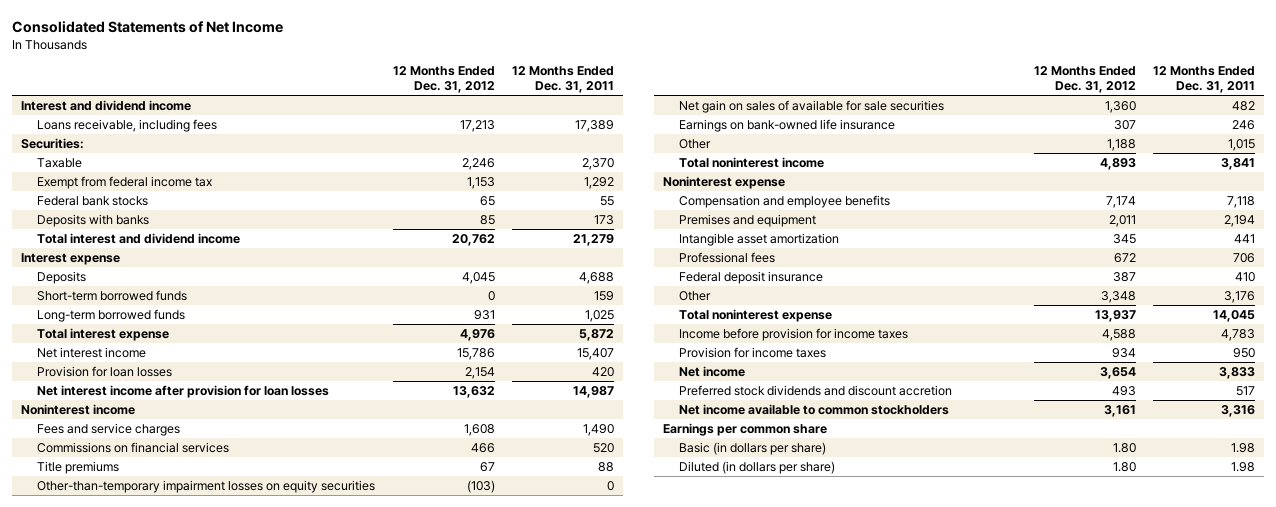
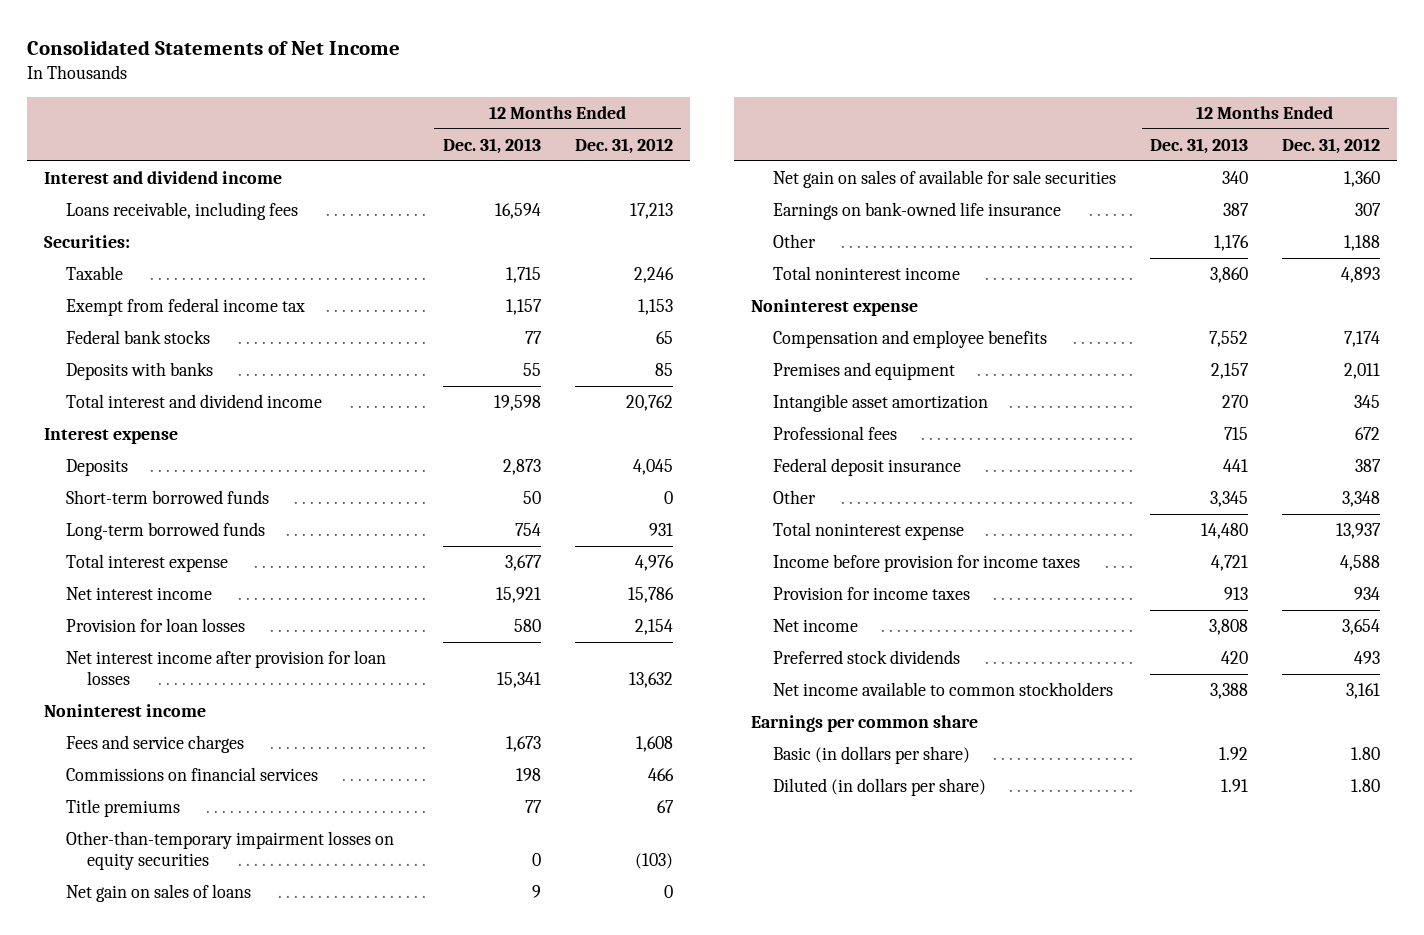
- | 12 Months Ended Dec. 31, 2012 | 12 Months Ended Dec. 31, 2011
+ | 12 Months Ended Dec. 31, 2013 | 12 Months Ended Dec. 31, 2012
+ Net gain on sales of loans | 9 | 0
- Preferred stock dividends and discount accretion | 493 | 517
+ Preferred stock dividends | 420 | 493

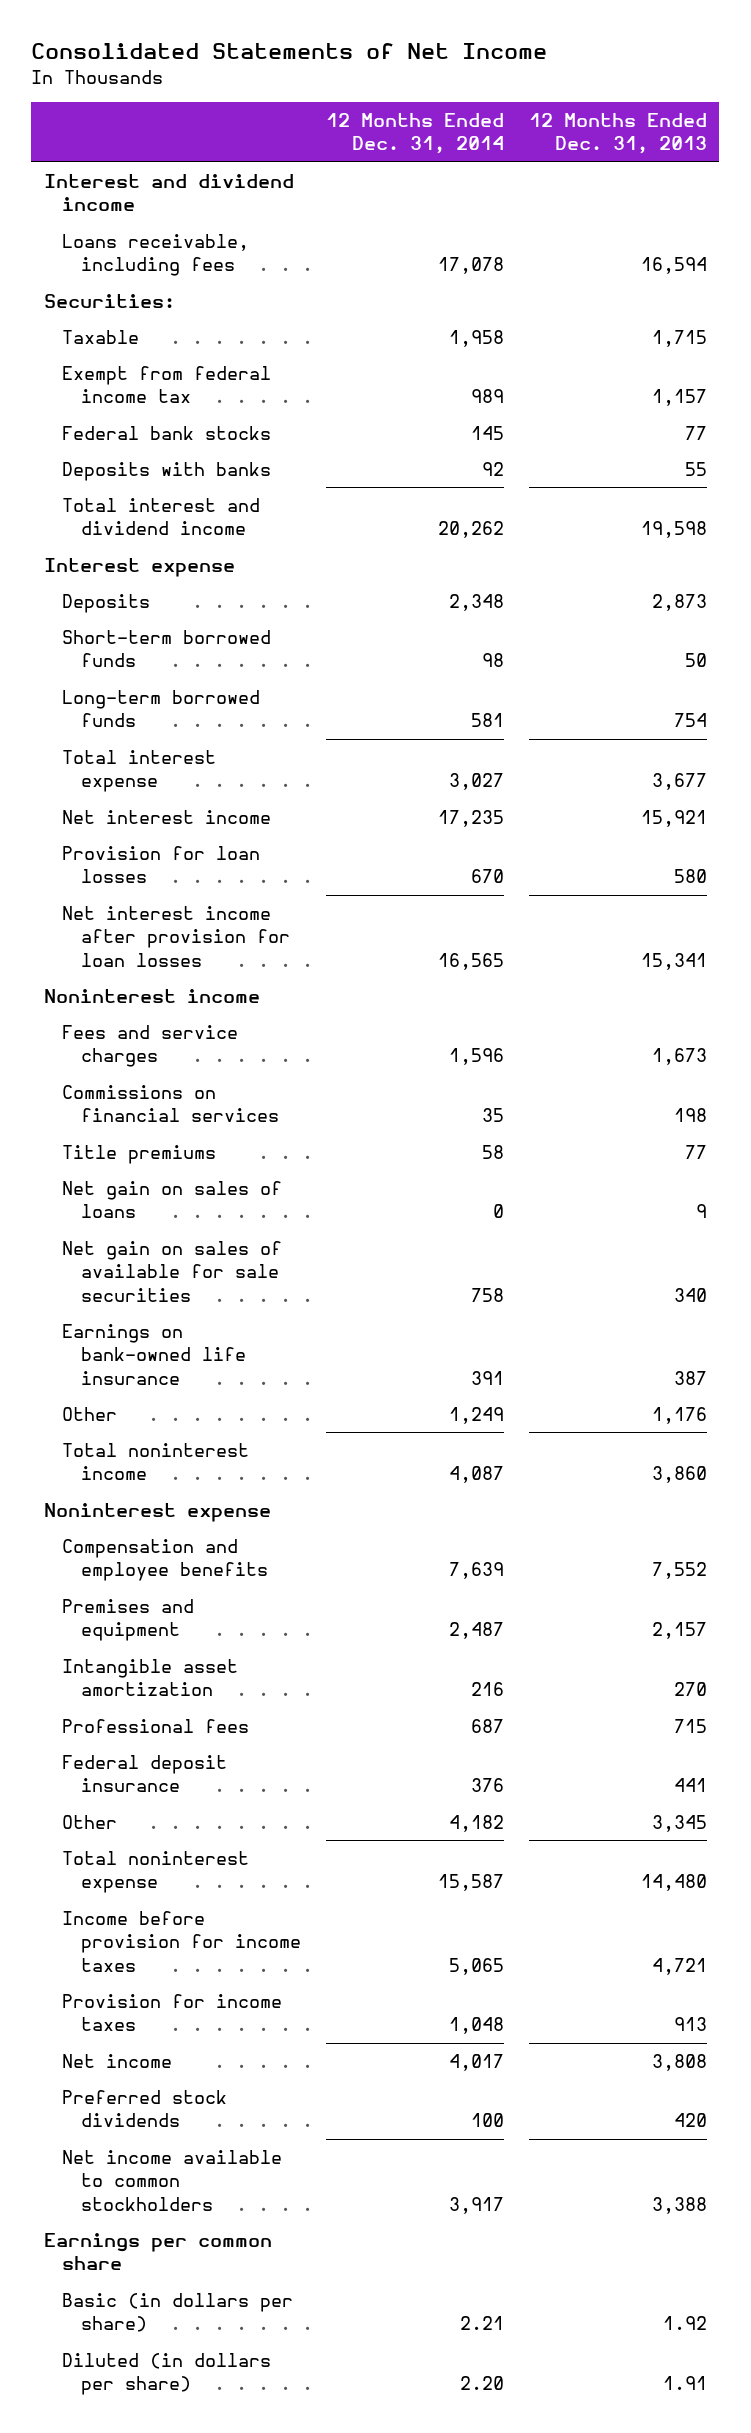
- | 12 Months Ended Dec. 31, 2013 | 12 Months Ended Dec. 31, 2012
+ | 12 Months Ended Dec. 31, 2014 | 12 Months Ended Dec. 31, 2013
- Other-than-temporary impairment losses on equity securities | 0 | (103)

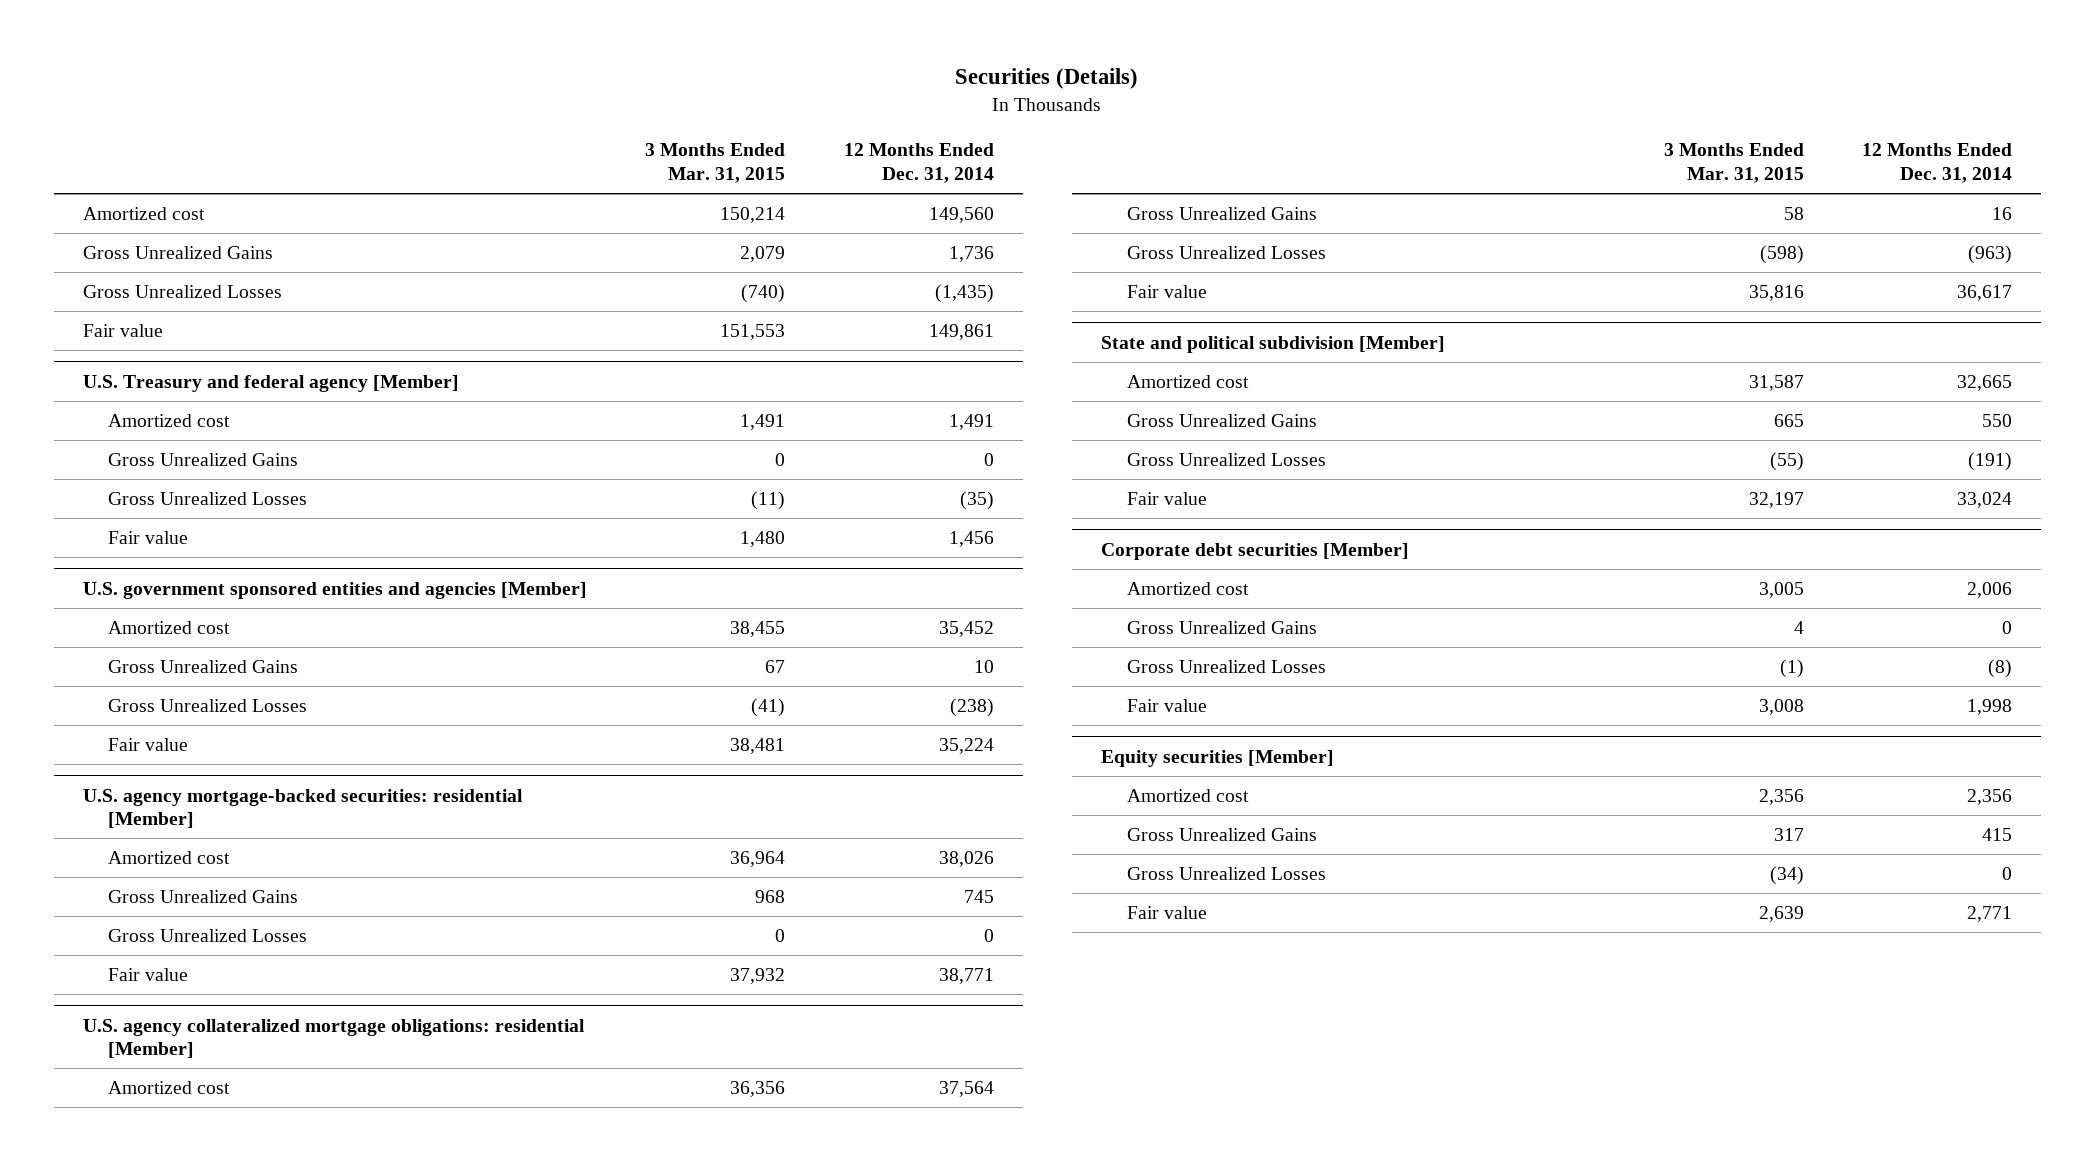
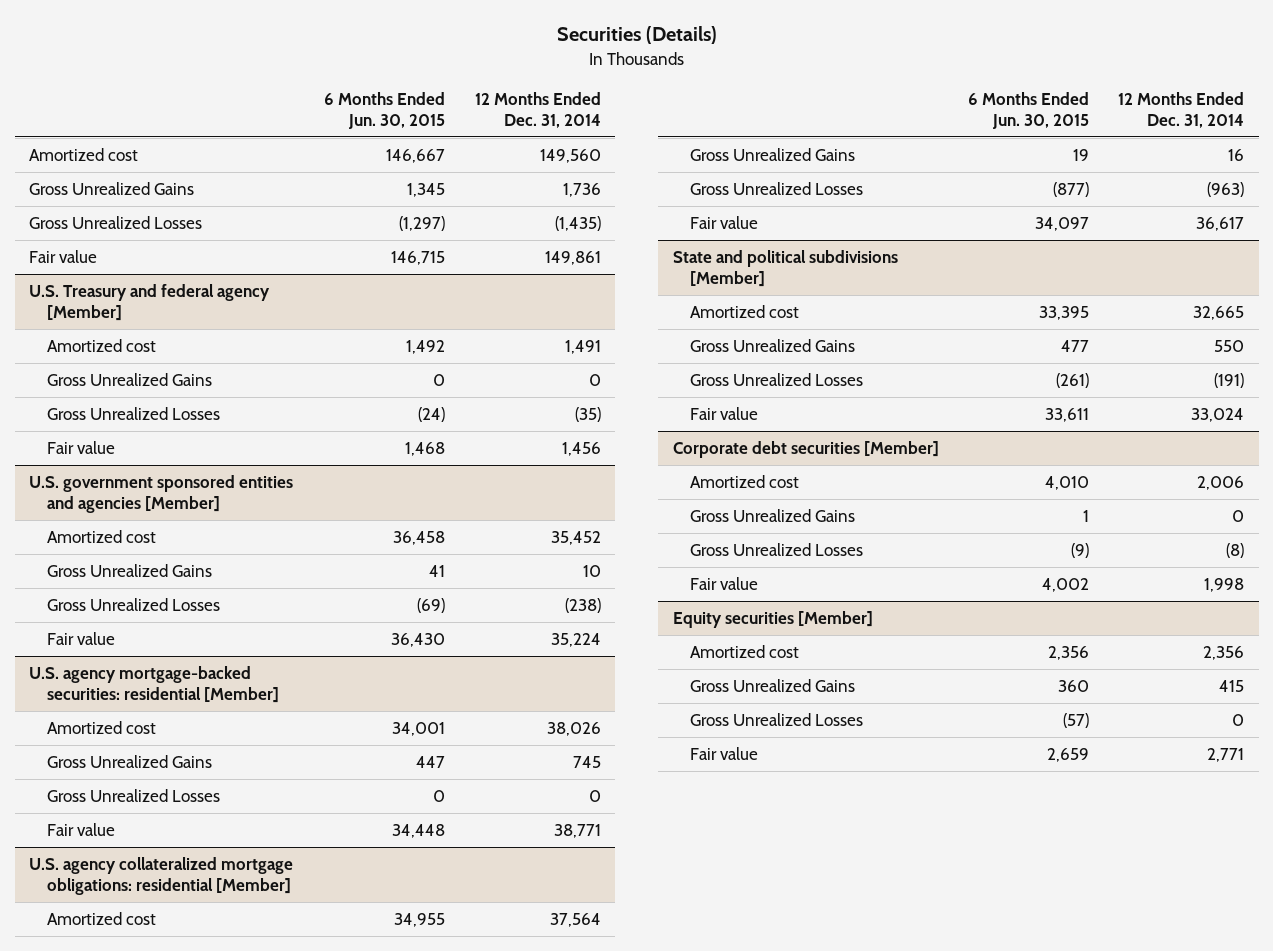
- | 3 Months Ended Mar. 31, 2015 | 12 Months Ended Dec. 31, 2014
+ | 6 Months Ended Jun. 30, 2015 | 12 Months Ended Dec. 31, 2014
- State and political subdivision [Member]
+ State and political subdivisions [Member]

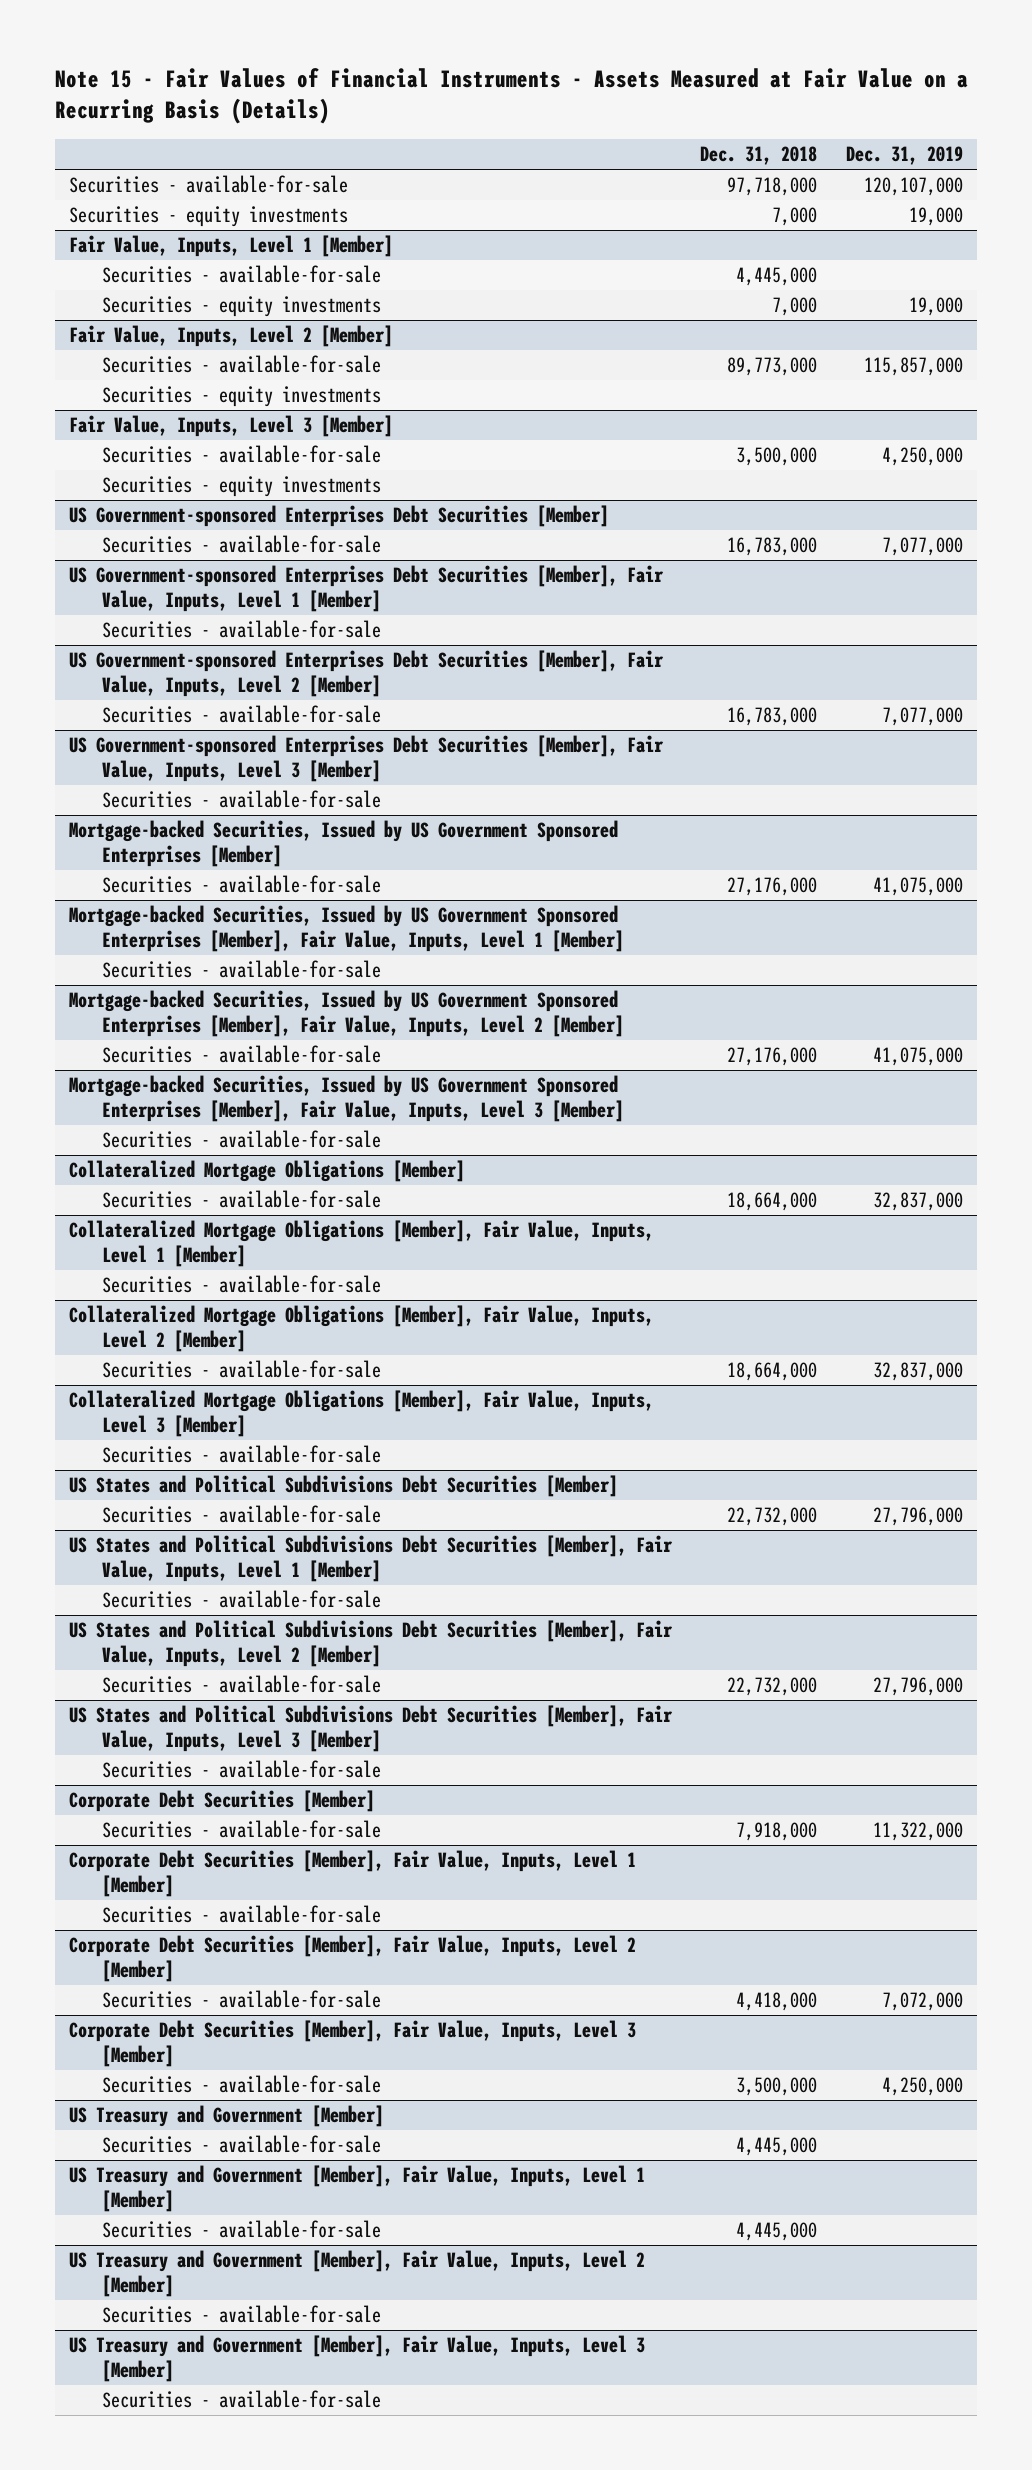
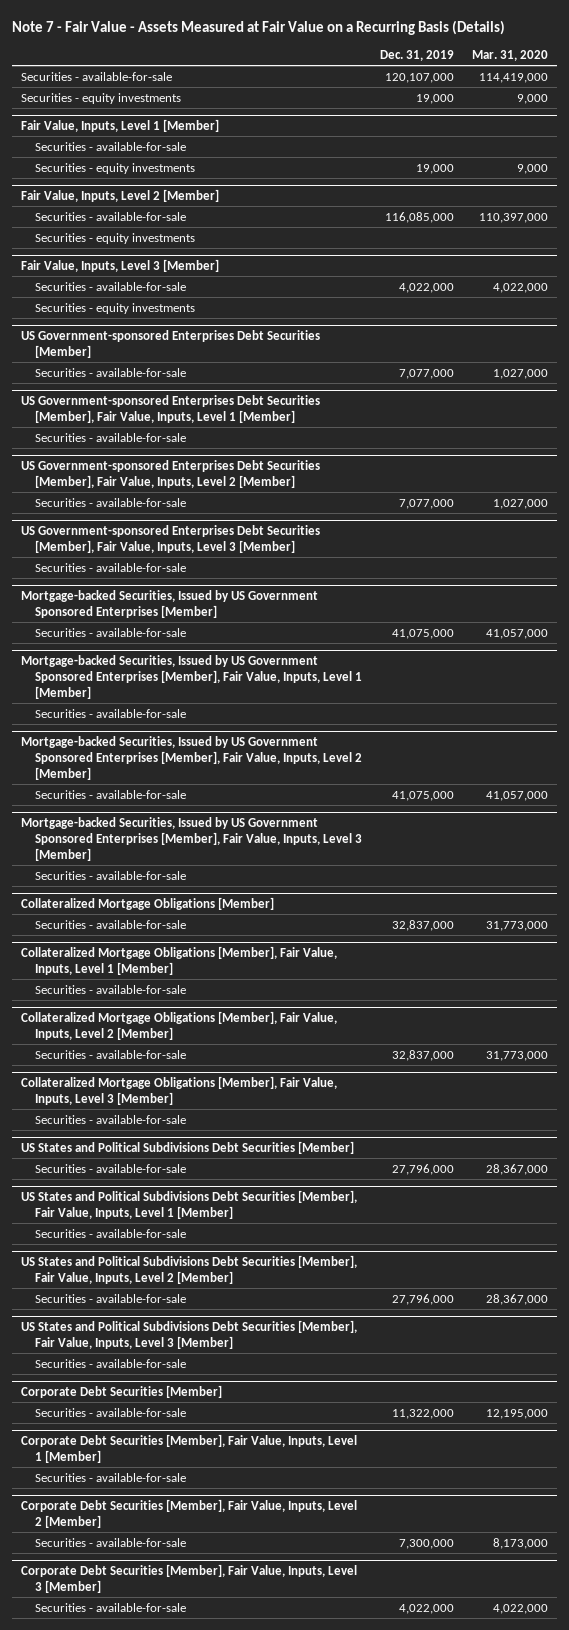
- Note 15 - Fair Values of Financial Instruments - Assets Measured at Fair Value on a Recurring Basis (Details)
+ Note 7 - Fair Value - Assets Measured at Fair Value on a Recurring Basis (Details)
- | Dec. 31, 2018 | Dec. 31, 2019
+ | Dec. 31, 2019 | Mar. 31, 2020
@ Fair Value, Inputs, Level 2 [Member]
- Securities - available-for-sale | 89,773,000 | 115,857,000
+ Securities - available-for-sale | 116,085,000 | 110,397,000
@ Fair Value, Inputs, Level 3 [Member]
- Securities - available-for-sale | 3,500,000 | 4,250,000
+ Securities - available-for-sale | 4,022,000 | 4,022,000
@ Corporate Debt Securities [Member], Fair Value, Inputs, Level 2 [Member]
- Securities - available-for-sale | 4,418,000 | 7,072,000
+ Securities - available-for-sale | 7,300,000 | 8,173,000
@ Corporate Debt Securities [Member], Fair Value, Inputs, Level 3 [Member]
- Securities - available-for-sale | 3,500,000 | 4,250,000
- US Treasury and Government [Member]
- Securities - available-for-sale | 4,445,000 |
- US Treasury and Government [Member], Fair Value, Inputs, Level 1 [Member]
- Securities - available-for-sale | 4,445,000 |
- US Treasury and Government [Member], Fair Value, Inputs, Level 2 [Member]
- Securities - available-for-sale
- US Treasury and Government [Member], Fair Value, Inputs, Level 3 [Member]
- Securities - available-for-sale
@ Corporate Debt Securities [Member], Fair Value, Inputs, Level 3 [Member]
+ Securities - available-for-sale | 4,022,000 | 4,022,000

